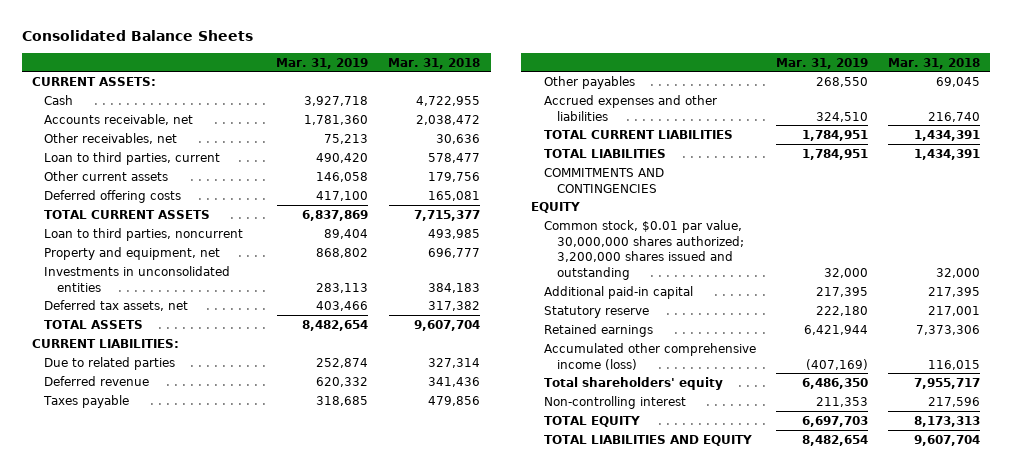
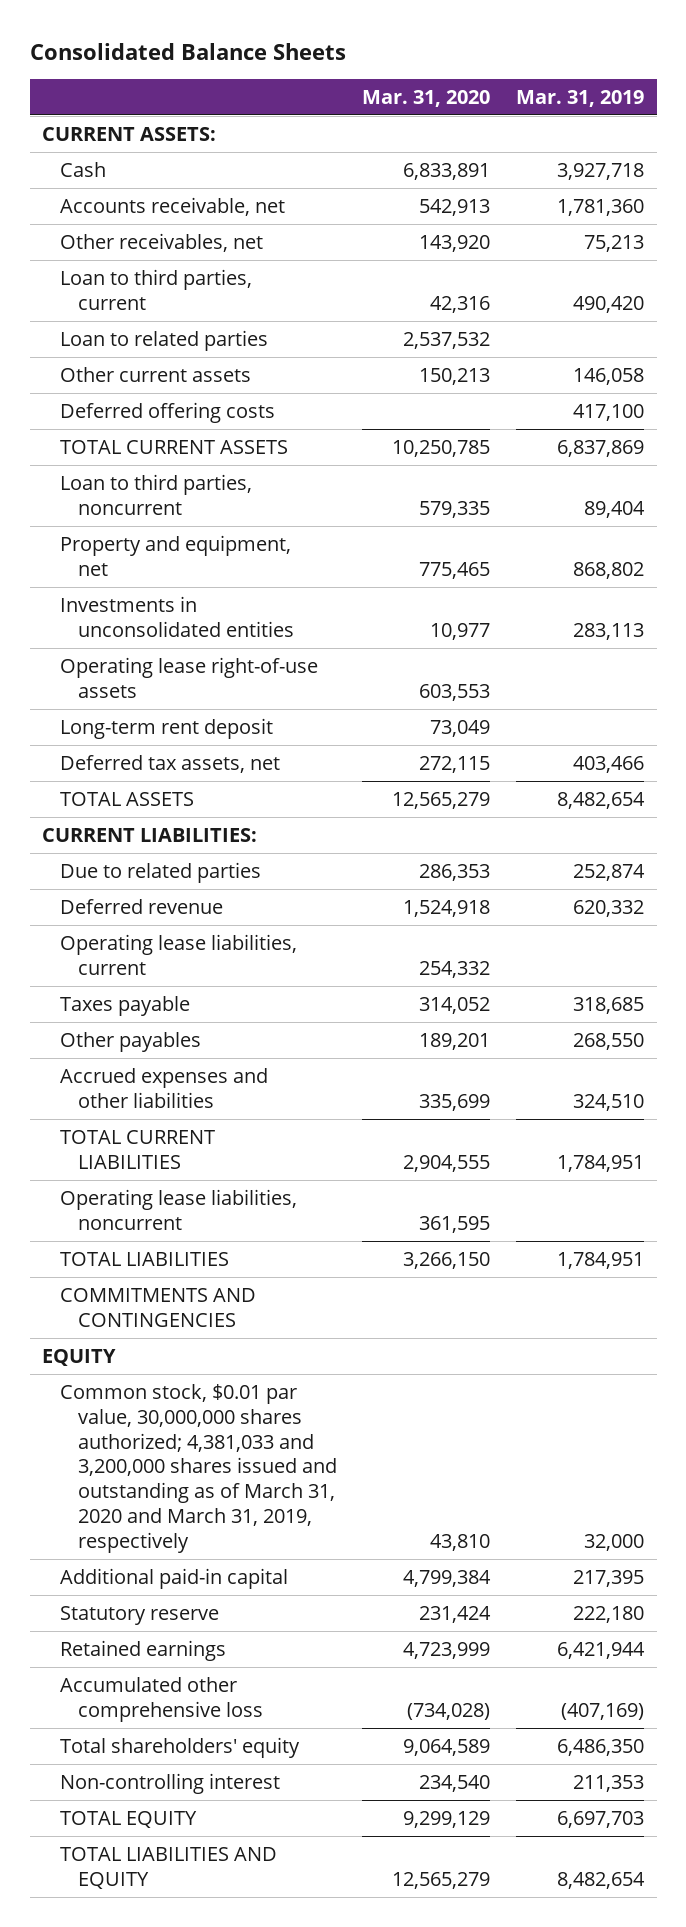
- | Mar. 31, 2019 | Mar. 31, 2018
+ | Mar. 31, 2020 | Mar. 31, 2019
+ Loan to related parties | 2,537,532 |
+ Operating lease right-of-use assets | 603,553 |
+ Long-term rent deposit | 73,049 |
+ Operating lease liabilities, current | 254,332 |
+ Operating lease liabilities, noncurrent | 361,595 |
- Common stock, $0.01 par value, 30,000,000 shares authorized; 3,200,000 shares issued and outstanding | 32,000 | 32,000
+ Common stock, $0.01 par value, 30,000,000 shares authorized; 4,381,033 and 3,200,000 shares issued and outstanding as of March 31, 2020 and March 31, 2019, respectively | 43,810 | 32,000
- Accumulated other comprehensive income (loss) | (407,169) | 116,015
+ Accumulated other comprehensive loss | (734,028) | (407,169)

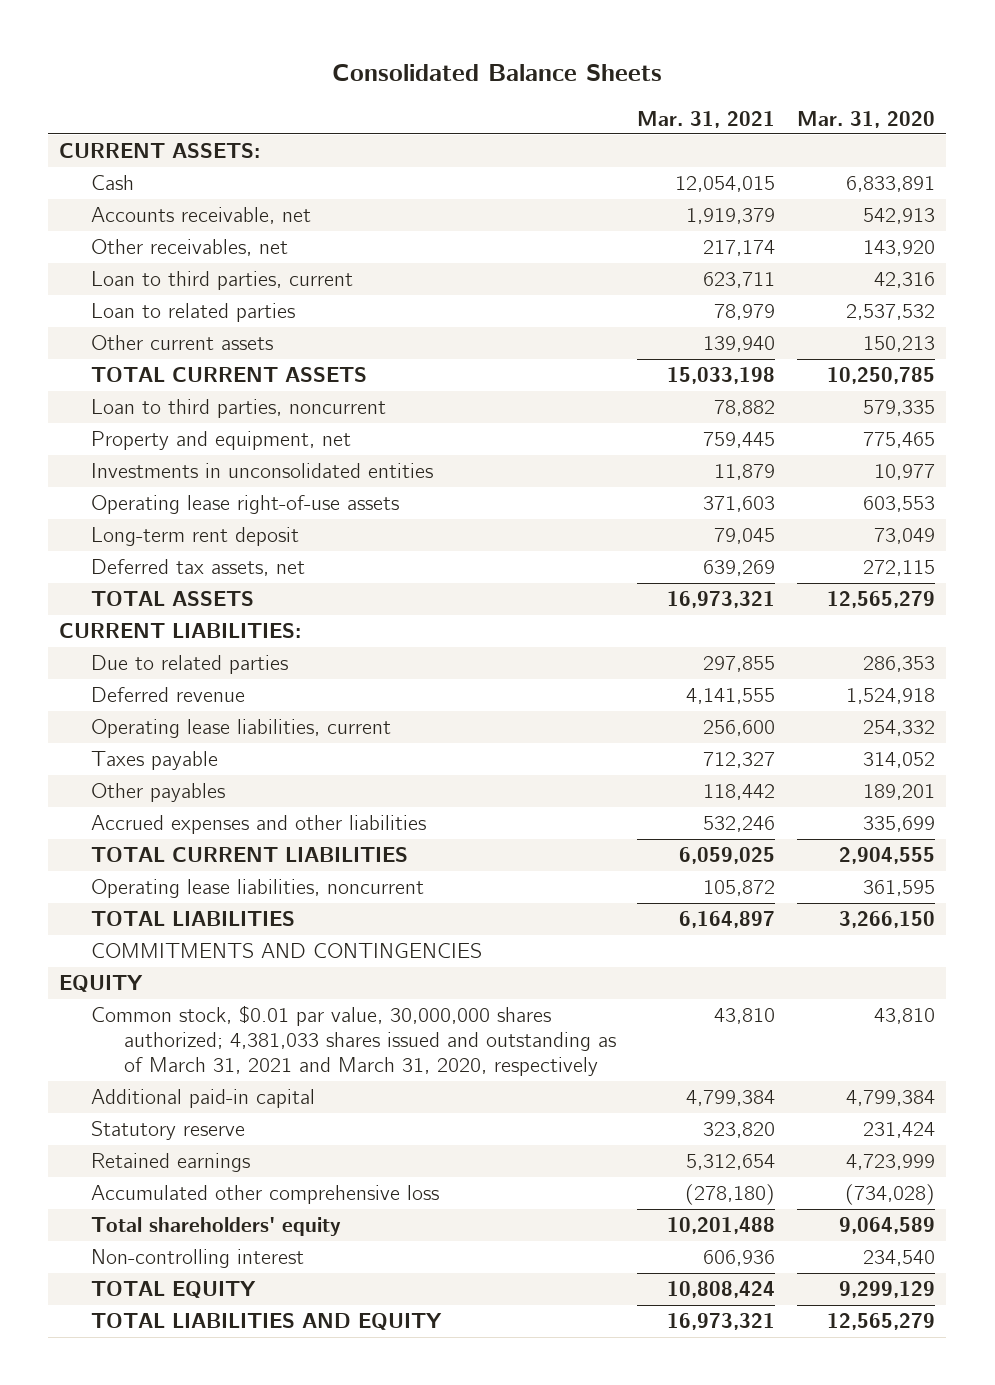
- | Mar. 31, 2020 | Mar. 31, 2019
+ | Mar. 31, 2021 | Mar. 31, 2020
- Deferred offering costs | | 417,100
- Common stock, $0.01 par value, 30,000,000 shares authorized; 4,381,033 and 3,200,000 shares issued and outstanding as of March 31, 2020 and March 31, 2019, respectively | 43,810 | 32,000
+ Common stock, $0.01 par value, 30,000,000 shares authorized; 4,381,033 shares issued and outstanding as of March 31, 2021 and March 31, 2020, respectively | 43,810 | 43,810

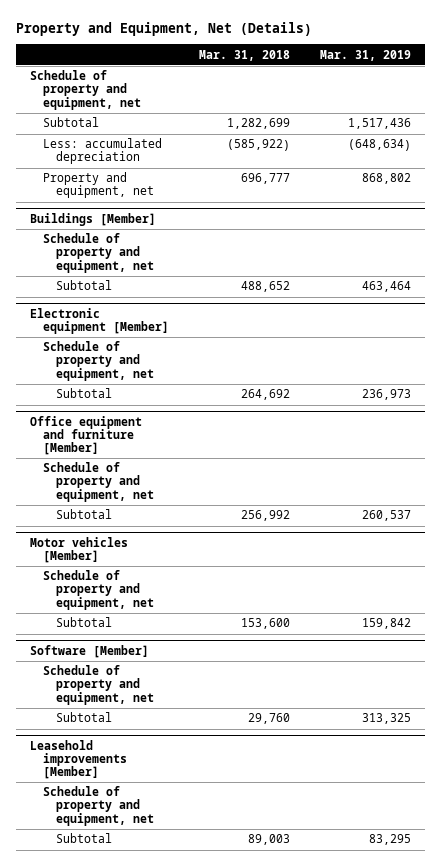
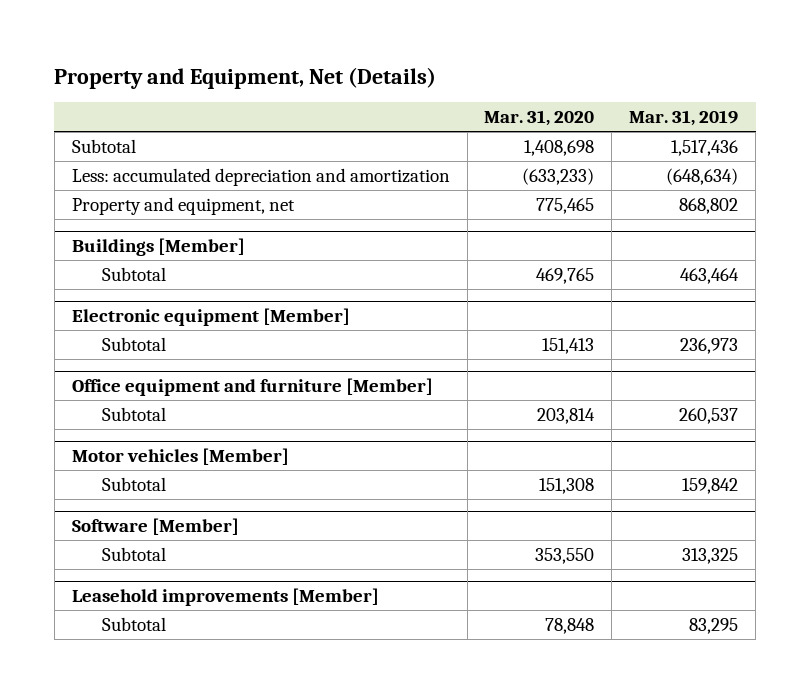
- | Mar. 31, 2018 | Mar. 31, 2019
+ | Mar. 31, 2020 | Mar. 31, 2019
- Schedule of property and equipment, net
- Less: accumulated depreciation | (585,922) | (648,634)
+ Less: accumulated depreciation and amortization | (633,233) | (648,634)
@ Buildings [Member]
- Schedule of property and equipment, net
@ Electronic equipment [Member]
- Schedule of property and equipment, net
@ Office equipment and furniture [Member]
- Schedule of property and equipment, net
@ Motor vehicles [Member]
- Schedule of property and equipment, net
@ Software [Member]
- Schedule of property and equipment, net
@ Leasehold improvements [Member]
- Schedule of property and equipment, net

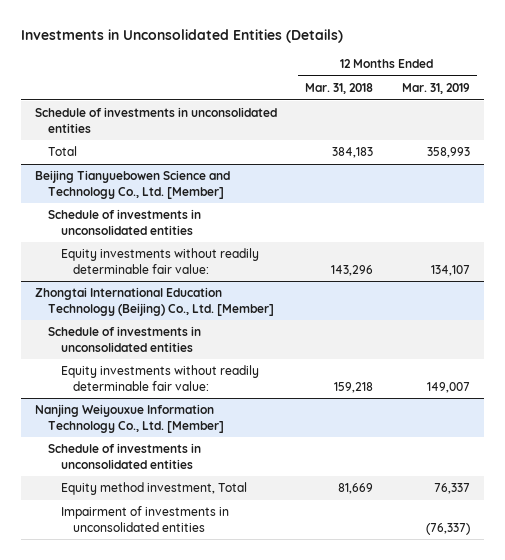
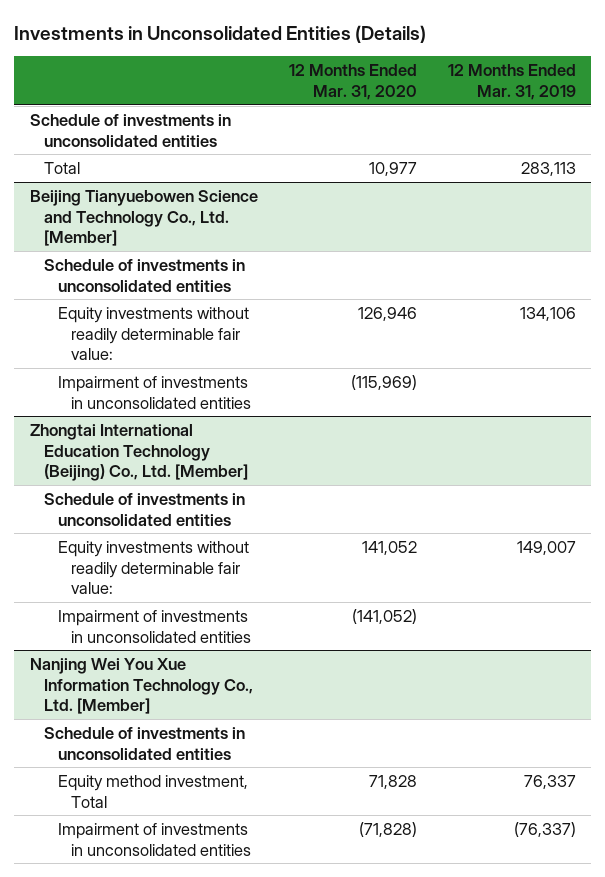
- | 12 Months Ended Mar. 31, 2018 | 12 Months Ended Mar. 31, 2019
+ | 12 Months Ended Mar. 31, 2020 | 12 Months Ended Mar. 31, 2019
- Total | 384,183 | 358,993
+ Total | 10,977 | 283,113
@ Beijing Tianyuebowen Science and Technology Co., Ltd. [Member]
- Equity investments without readily determinable fair value: | 143,296 | 134,107
+ Equity investments without readily determinable fair value: | 126,946 | 134,106
+ Impairment of investments in unconsolidated entities | (115,969) |
- Nanjing Weiyouxue Information Technology Co., Ltd. [Member]
@ Zhongtai International Education Technology (Beijing) Co., Ltd. [Member]
+ Impairment of investments in unconsolidated entities | (141,052) |
+ Nanjing Wei You Xue Information Technology Co., Ltd. [Member]

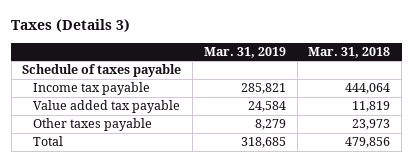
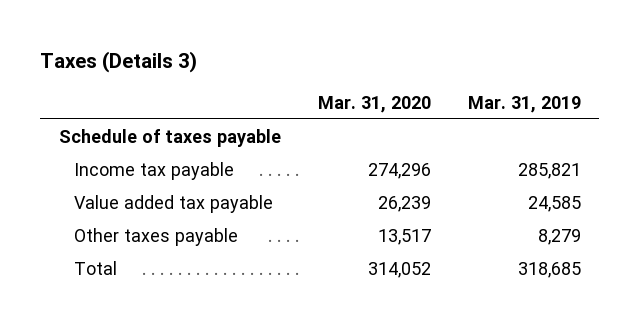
- | Mar. 31, 2019 | Mar. 31, 2018
+ | Mar. 31, 2020 | Mar. 31, 2019
- Value added tax payable | 24,584 | 11,819
+ Value added tax payable | 26,239 | 24,585

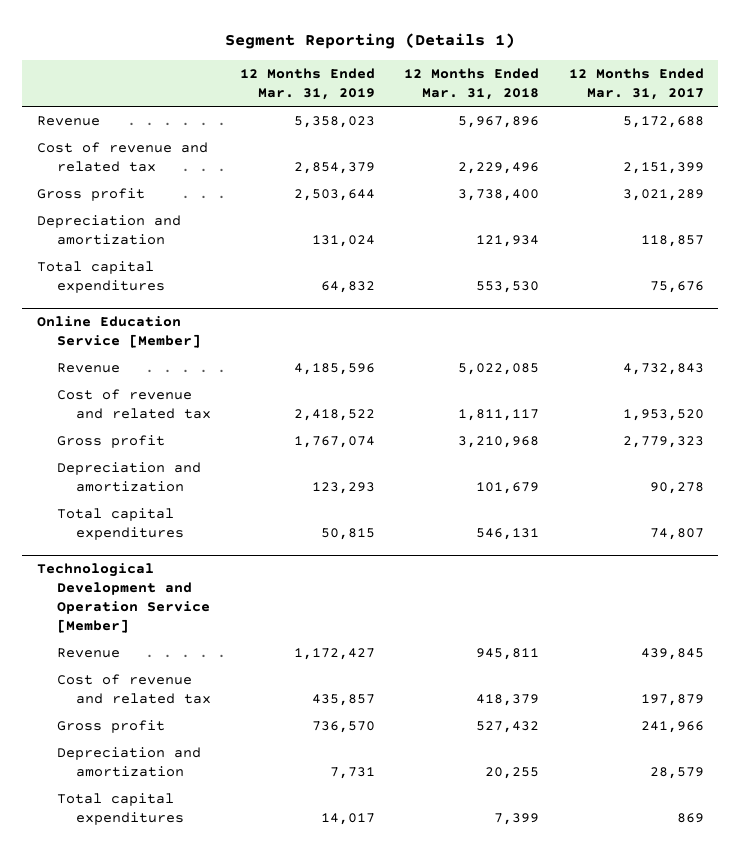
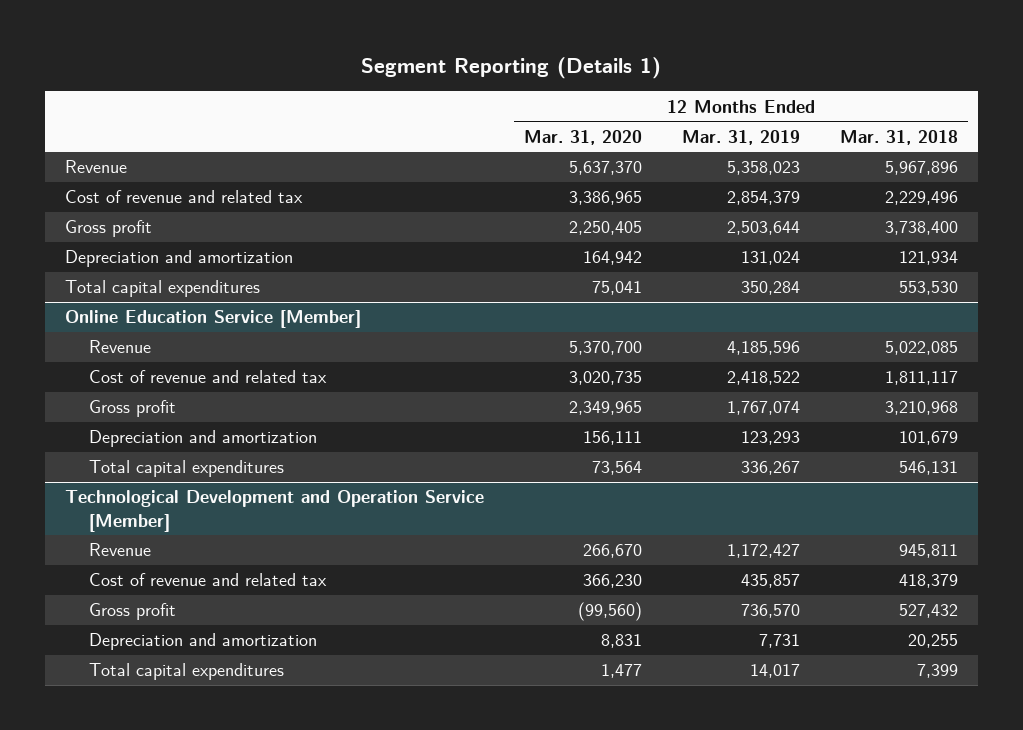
- | 12 Months Ended Mar. 31, 2019 | 12 Months Ended Mar. 31, 2018 | 12 Months Ended Mar. 31, 2017
+ | 12 Months Ended Mar. 31, 2020 | 12 Months Ended Mar. 31, 2019 | 12 Months Ended Mar. 31, 2018
- Total capital expenditures | 64,832 | 553,530 | 75,676
+ Total capital expenditures | 75,041 | 350,284 | 553,530
@ Online Education Service [Member]
- Total capital expenditures | 50,815 | 546,131 | 74,807
+ Total capital expenditures | 73,564 | 336,267 | 546,131

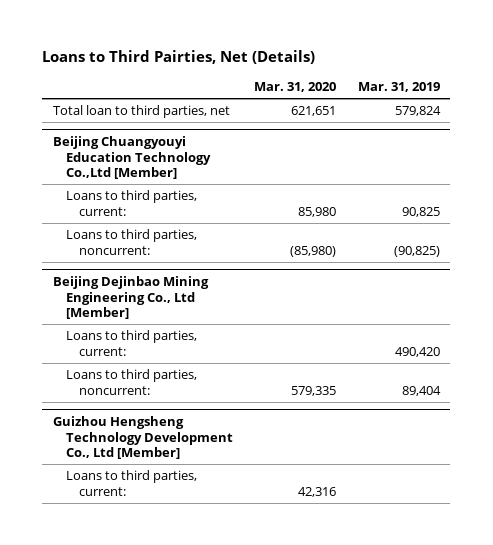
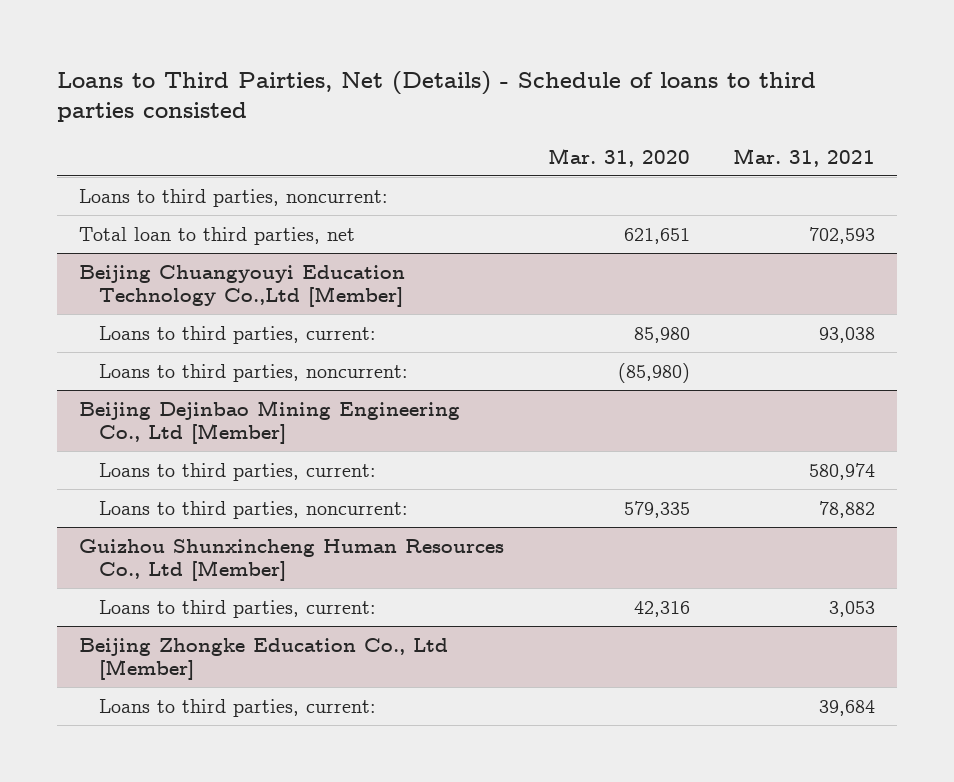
- Loans to Third Pairties, Net (Details)
+ Loans to Third Pairties, Net (Details) - Schedule of loans to third parties consisted
- | Mar. 31, 2020 | Mar. 31, 2019
+ | Mar. 31, 2020 | Mar. 31, 2021
+ Loans to third parties, noncurrent:
- Guizhou Hengsheng Technology Development Co., Ltd [Member]
+ Guizhou Shunxincheng Human Resources Co., Ltd [Member]
+ Beijing Zhongke Education Co., Ltd [Member]
+ Loans to third parties, current: | | 39,684

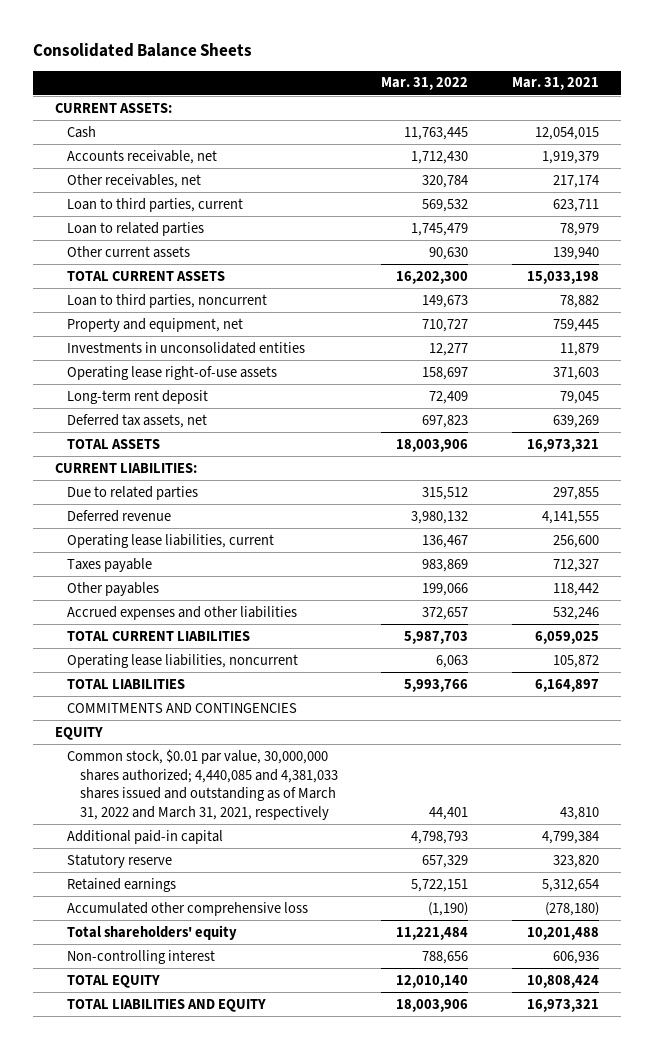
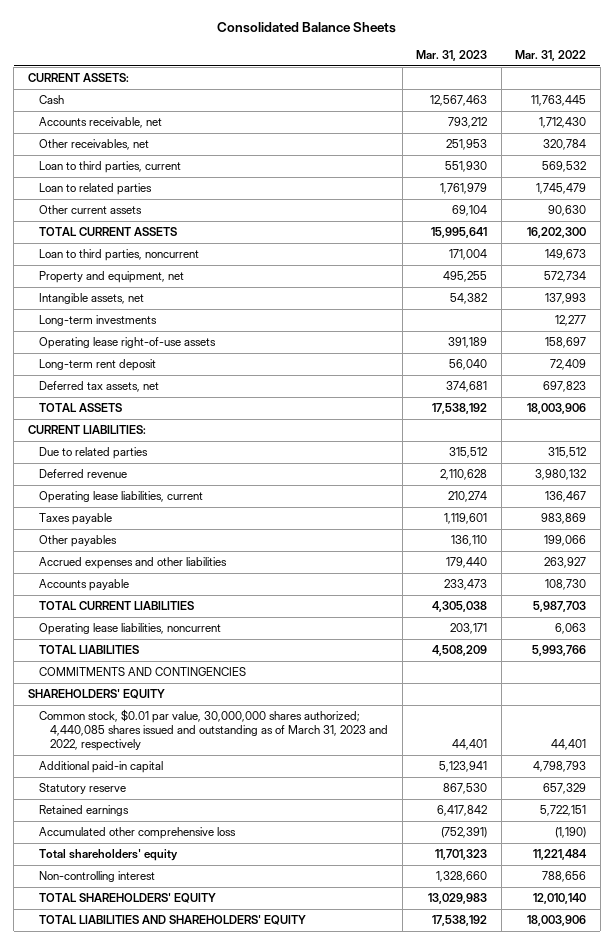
- | Mar. 31, 2022 | Mar. 31, 2021
+ | Mar. 31, 2023 | Mar. 31, 2022
- Property and equipment, net | 710,727 | 759,445
- Investments in unconsolidated entities | 12,277 | 11,879
+ Property and equipment, net | 495,255 | 572,734
+ Intangible assets, net | 54,382 | 137,993
+ Long-term investments | | 12,277
- Accrued expenses and other liabilities | 372,657 | 532,246
+ Accrued expenses and other liabilities | 179,440 | 263,927
+ Accounts payable | 233,473 | 108,730
- EQUITY
- Common stock, $0.01 par value, 30,000,000 shares authorized; 4,440,085 and 4,381,033 shares issued and outstanding as of March 31, 2022 and March 31, 2021, respectively | 44,401 | 43,810
+ SHAREHOLDERS' EQUITY
+ Common stock, $0.01 par value, 30,000,000 shares authorized; 4,440,085 shares issued and outstanding as of March 31, 2023 and 2022, respectively | 44,401 | 44,401
- TOTAL EQUITY | 12,010,140 | 10,808,424
- TOTAL LIABILITIES AND EQUITY | 18,003,906 | 16,973,321
+ TOTAL SHAREHOLDERS' EQUITY | 13,029,983 | 12,010,140
+ TOTAL LIABILITIES AND SHAREHOLDERS' EQUITY | 17,538,192 | 18,003,906

